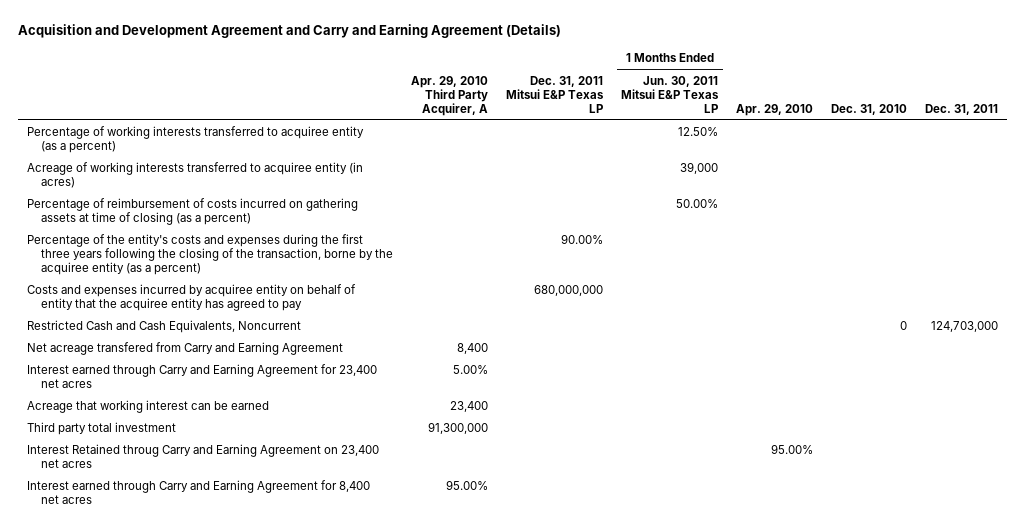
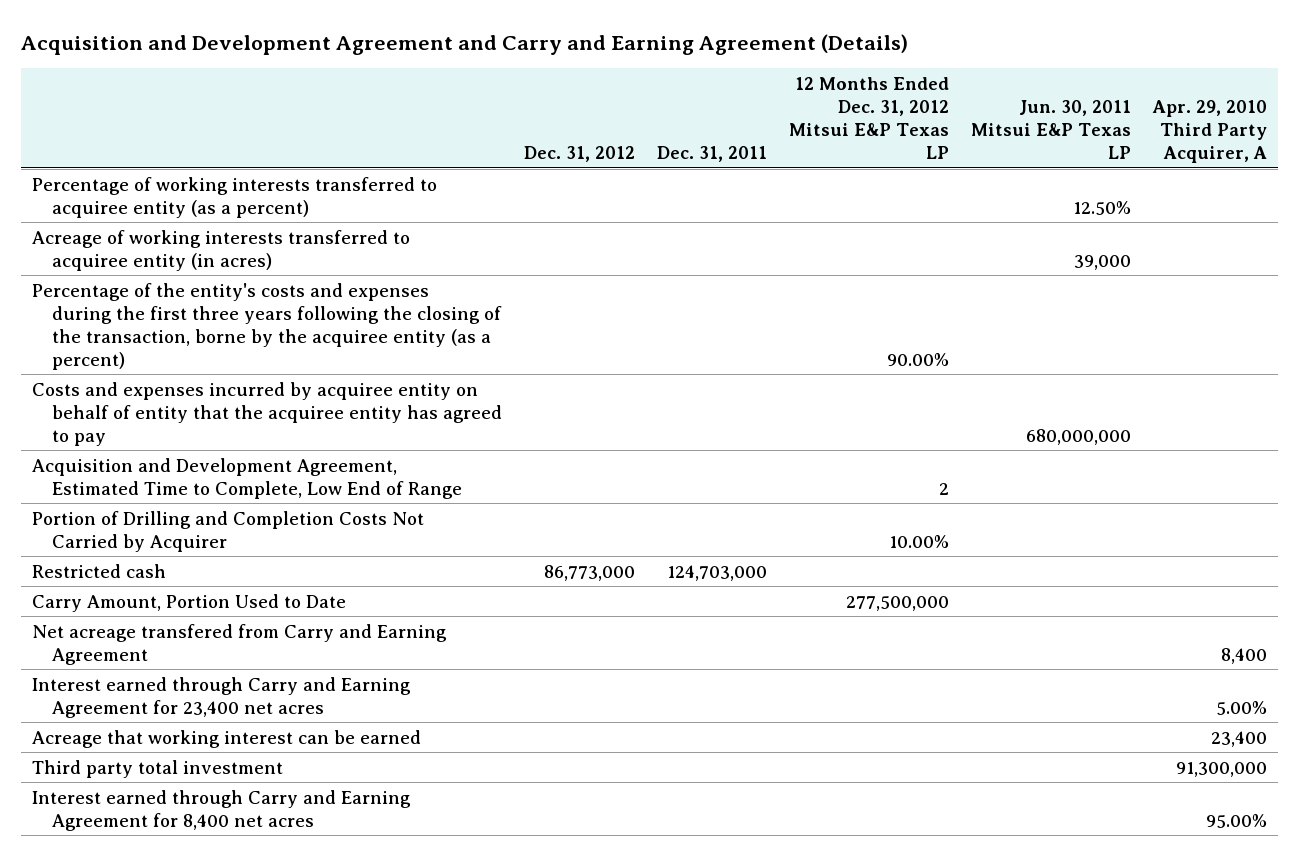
- | Apr. 29, 2010 Third Party Acquirer, A | Dec. 31, 2011 Mitsui E&P Texas LP | 1 Months Ended Jun. 30, 2011 Mitsui E&P Texas LP | Apr. 29, 2010 | Dec. 31, 2010 | Dec. 31, 2011
+ | Dec. 31, 2012 | Dec. 31, 2011 | 12 Months Ended Dec. 31, 2012 Mitsui E&P Texas LP | Jun. 30, 2011 Mitsui E&P Texas LP | Apr. 29, 2010 Third Party Acquirer, A
- Percentage of reimbursement of costs incurred on gathering assets at time of closing (as a percent) | | | 50.00% | | |
- Restricted Cash and Cash Equivalents, Noncurrent | | | | | 0 | 124,703,000
+ Acquisition and Development Agreement, Estimated Time to Complete, Low End of Range | | | 2 | |
+ Portion of Drilling and Completion Costs Not Carried by Acquirer | | | 10.00% | |
+ Restricted cash | 86,773,000 | 124,703,000 | | |
+ Carry Amount, Portion Used to Date | | | 277,500,000 | |
- Interest Retained throug Carry and Earning Agreement on 23,400 net acres | | | | 95.00% | |

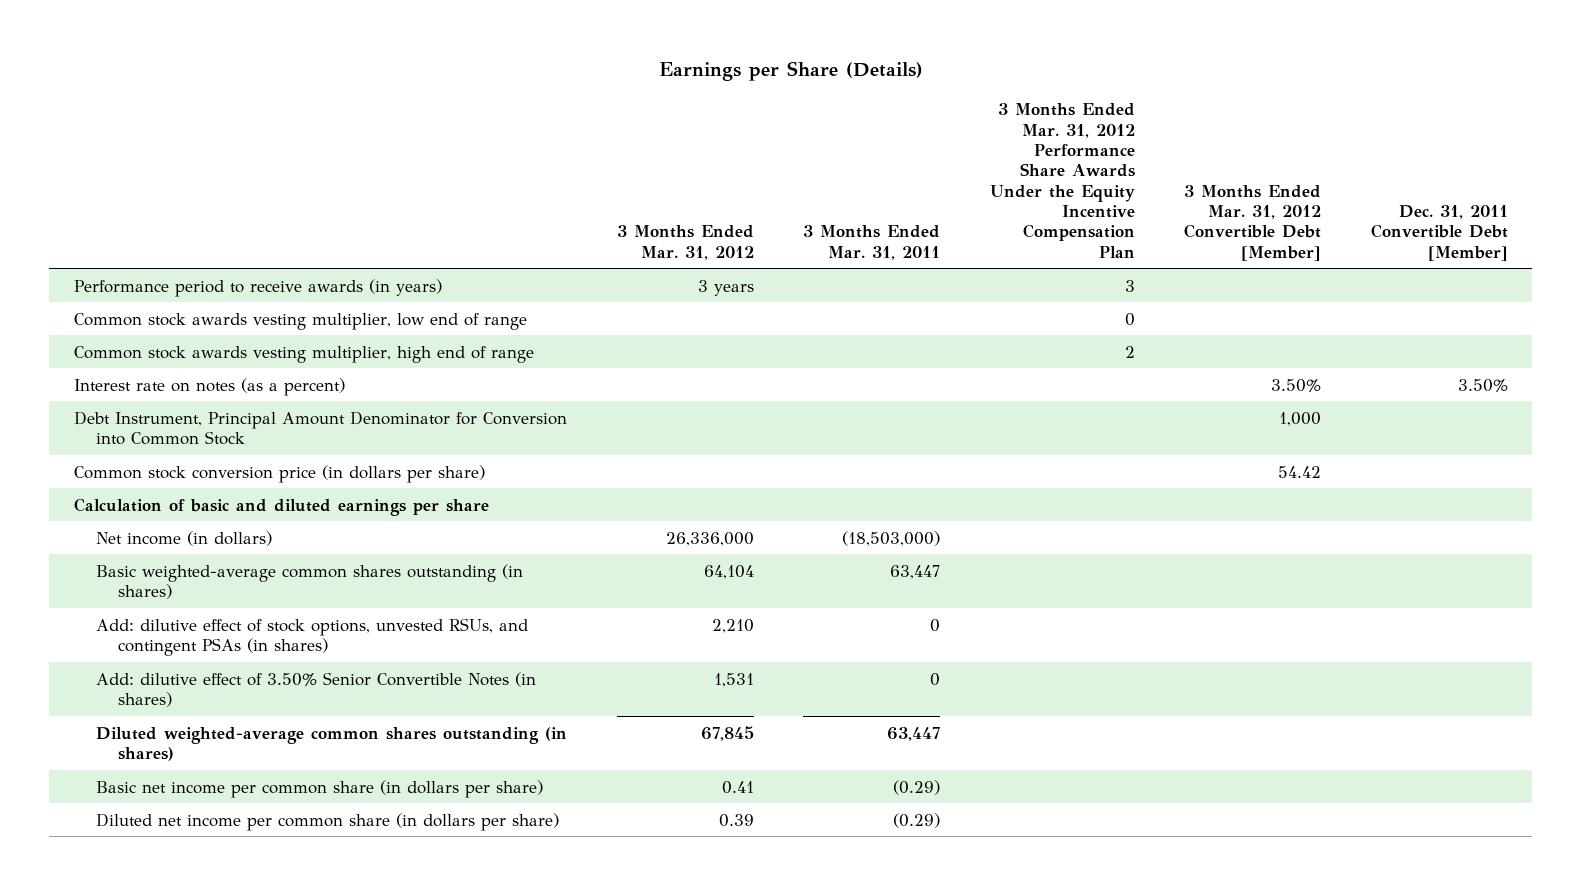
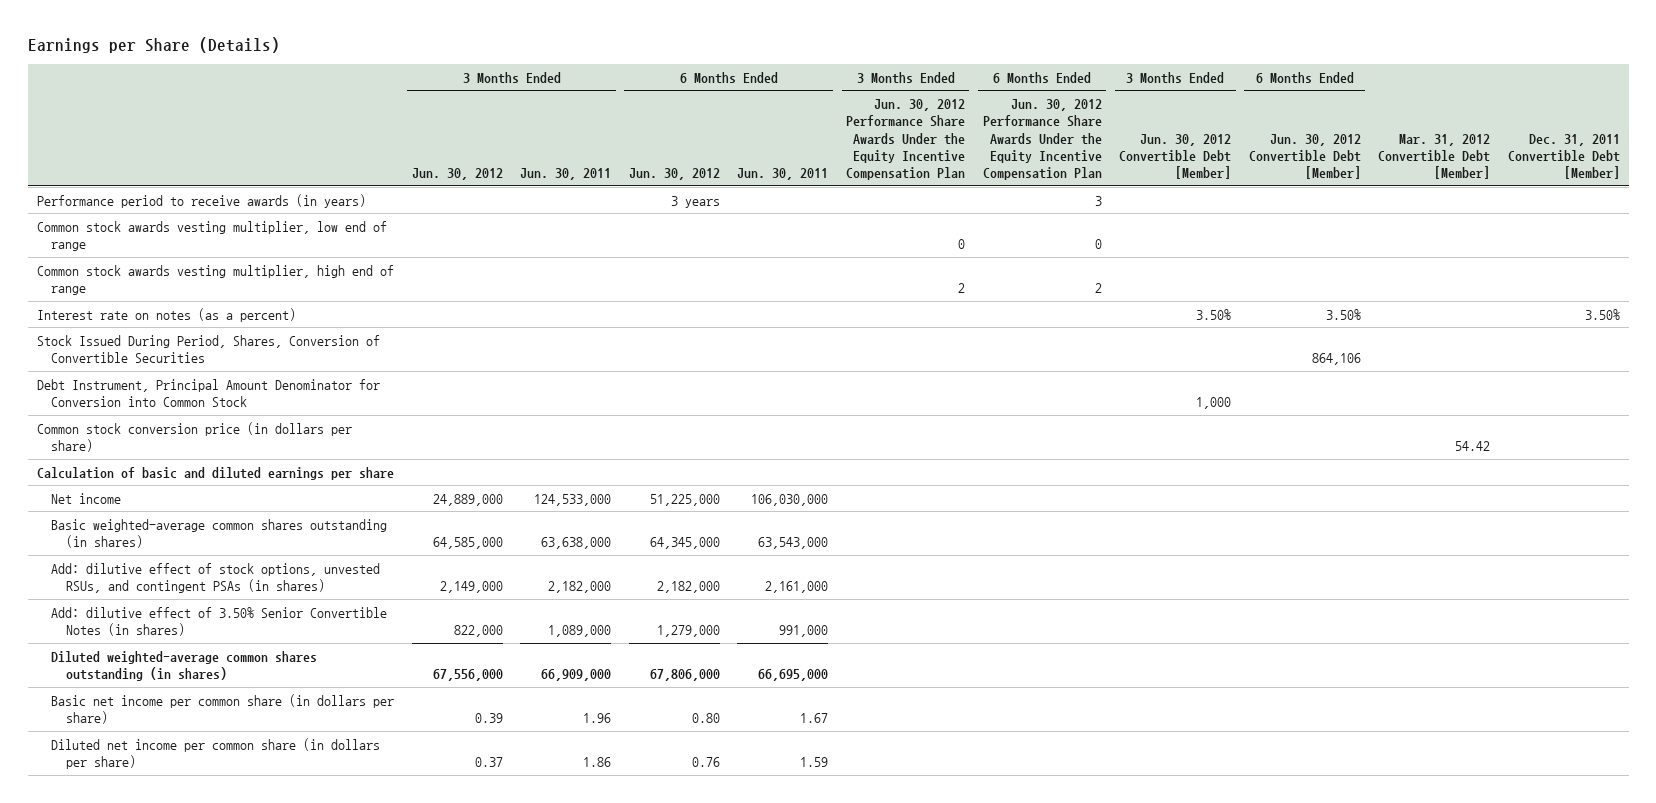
- | 3 Months Ended Mar. 31, 2012 | 3 Months Ended Mar. 31, 2011 | 3 Months Ended Mar. 31, 2012 Performance Share Awards Under the Equity Incentive Compensation Plan | 3 Months Ended Mar. 31, 2012 Convertible Debt [Member] | Dec. 31, 2011 Convertible Debt [Member]
+ | 3 Months Ended Jun. 30, 2012 | 3 Months Ended Jun. 30, 2011 | 6 Months Ended Jun. 30, 2012 | 6 Months Ended Jun. 30, 2011 | 3 Months Ended Jun. 30, 2012 Performance Share Awards Under the Equity Incentive Compensation Plan | 6 Months Ended Jun. 30, 2012 Performance Share Awards Under the Equity Incentive Compensation Plan | 3 Months Ended Jun. 30, 2012 Convertible Debt [Member] | 6 Months Ended Jun. 30, 2012 Convertible Debt [Member] | Mar. 31, 2012 Convertible Debt [Member] | Dec. 31, 2011 Convertible Debt [Member]
+ Stock Issued During Period, Shares, Conversion of Convertible Securities | | | | | | | | 864,106 | |
- Net income (in dollars) | 26,336,000 | (18,503,000) | | |
+ Net income | 24,889,000 | 124,533,000 | 51,225,000 | 106,030,000 | | | | | |

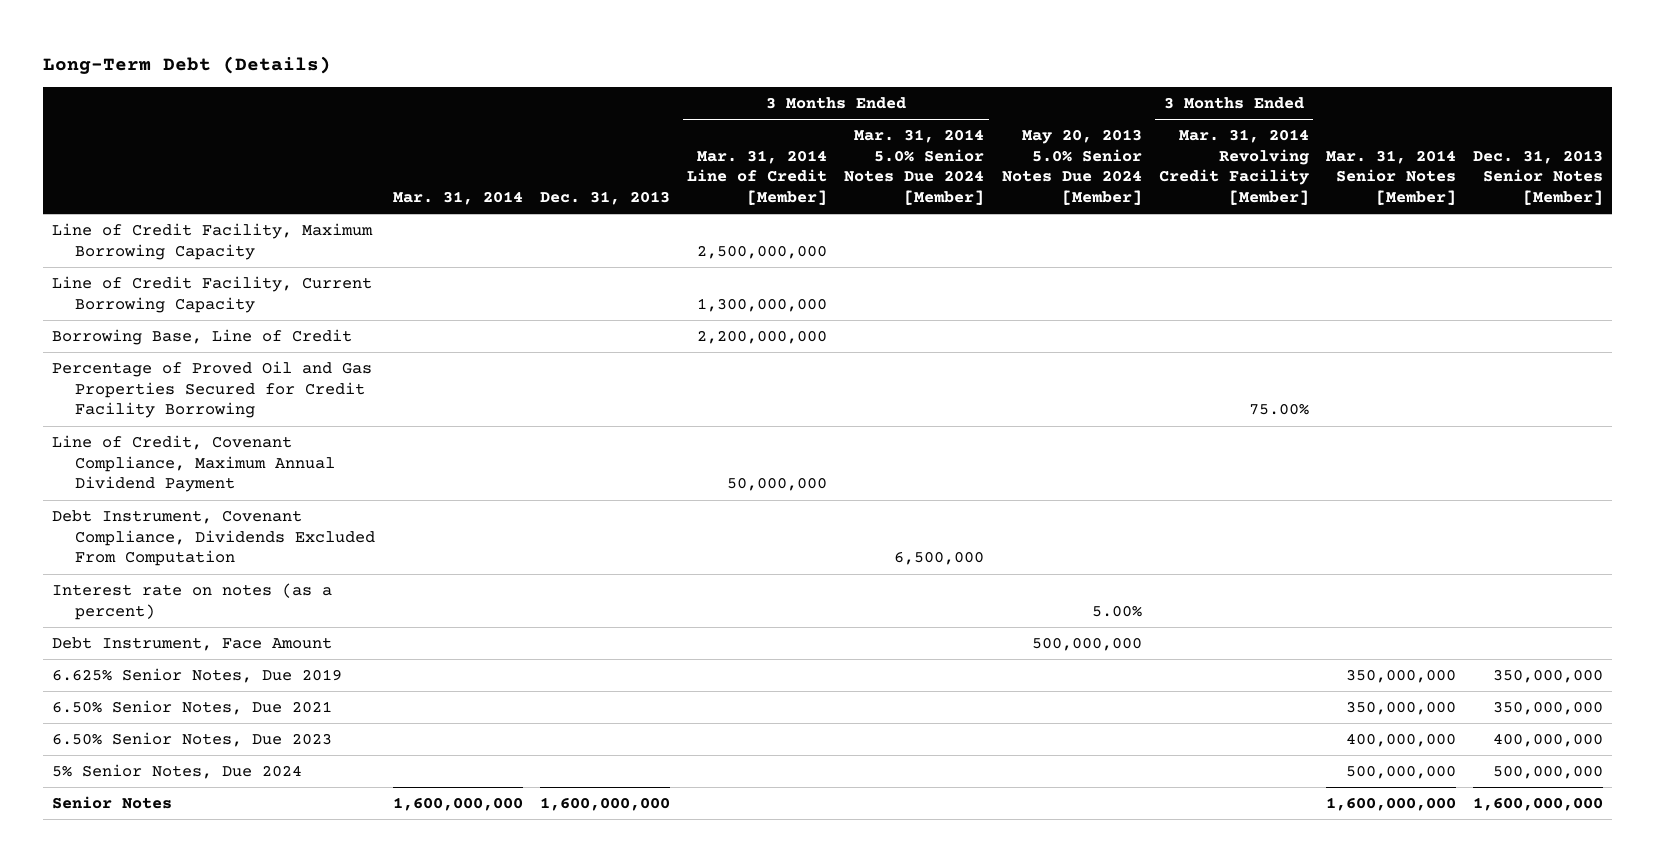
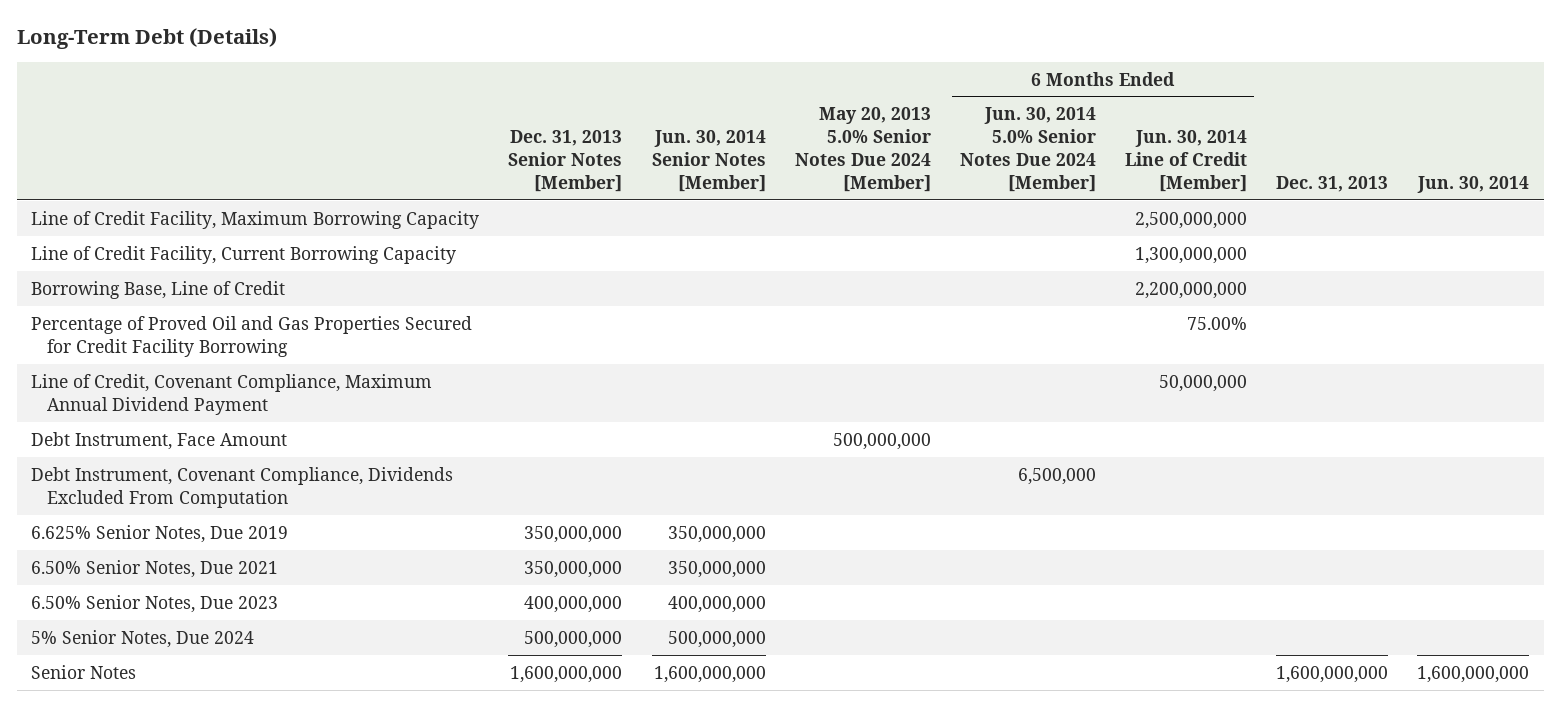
- | Mar. 31, 2014 | Dec. 31, 2013 | 3 Months Ended Mar. 31, 2014 Line of Credit [Member] | 3 Months Ended Mar. 31, 2014 5.0% Senior Notes Due 2024 [Member] | May 20, 2013 5.0% Senior Notes Due 2024 [Member] | 3 Months Ended Mar. 31, 2014 Revolving Credit Facility [Member] | Mar. 31, 2014 Senior Notes [Member] | Dec. 31, 2013 Senior Notes [Member]
+ | Dec. 31, 2013 Senior Notes [Member] | Jun. 30, 2014 Senior Notes [Member] | May 20, 2013 5.0% Senior Notes Due 2024 [Member] | 6 Months Ended Jun. 30, 2014 5.0% Senior Notes Due 2024 [Member] | 6 Months Ended Jun. 30, 2014 Line of Credit [Member] | Dec. 31, 2013 | Jun. 30, 2014
- Interest rate on notes (as a percent) | | | | | 5.00% | | |
moved down: Debt Instrument, Covenant Compliance, Dividends Excluded From Computation | | | | 6,500,000 | | |

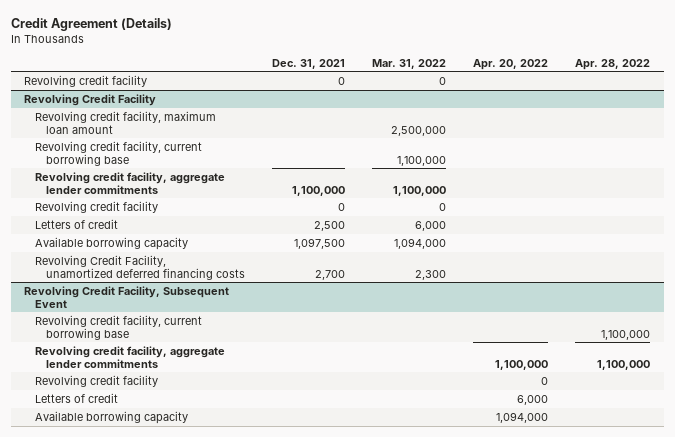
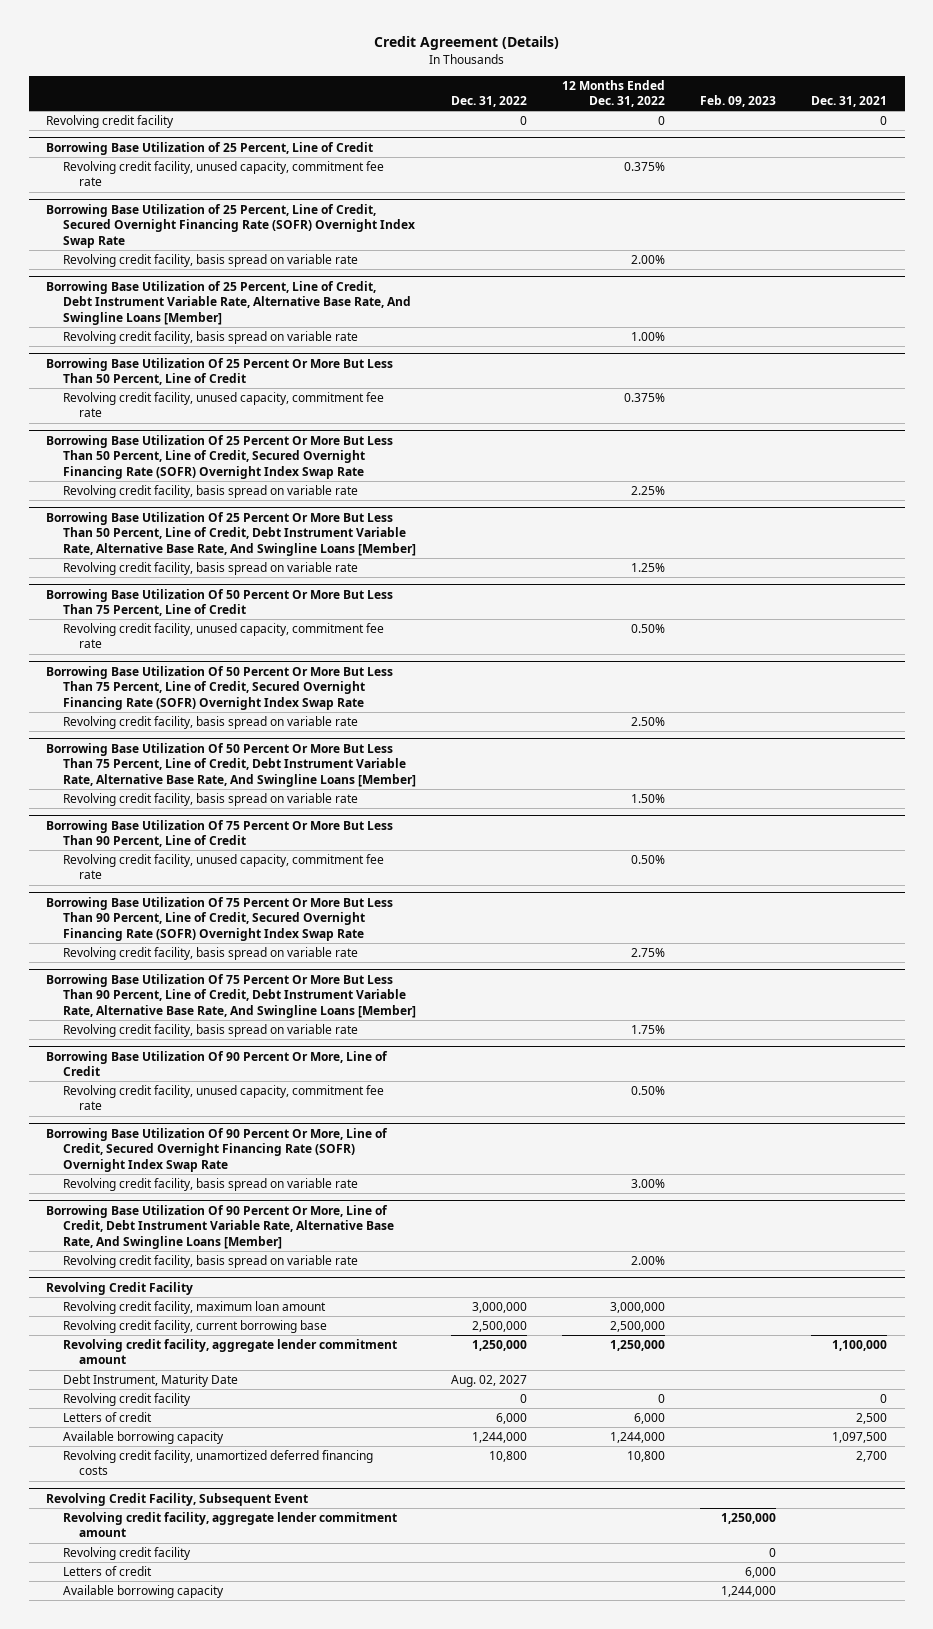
- | Dec. 31, 2021 | Mar. 31, 2022 | Apr. 20, 2022 | Apr. 28, 2022
+ | Dec. 31, 2022 | 12 Months Ended Dec. 31, 2022 | Feb. 09, 2023 | Dec. 31, 2021
+ Borrowing Base Utilization of 25 Percent, Line of Credit
+ Revolving credit facility, unused capacity, commitment fee rate | | 0.375% | |
+ Borrowing Base Utilization of 25 Percent, Line of Credit, Secured Overnight Financing Rate (SOFR) Overnight Index Swap Rate
+ Revolving credit facility, basis spread on variable rate | | 2.00% | |
+ Borrowing Base Utilization of 25 Percent, Line of Credit, Debt Instrument Variable Rate, Alternative Base Rate, And Swingline Loans [Member]
+ Revolving credit facility, basis spread on variable rate | | 1.00% | |
+ Borrowing Base Utilization Of 25 Percent Or More But Less Than 50 Percent, Line of Credit
+ Revolving credit facility, unused capacity, commitment fee rate | | 0.375% | |
+ Borrowing Base Utilization Of 25 Percent Or More But Less Than 50 Percent, Line of Credit, Secured Overnight Financing Rate (SOFR) Overnight Index Swap Rate
+ Revolving credit facility, basis spread on variable rate | | 2.25% | |
+ Borrowing Base Utilization Of 25 Percent Or More But Less Than 50 Percent, Line of Credit, Debt Instrument Variable Rate, Alternative Base Rate, And Swingline Loans [Member]
+ Revolving credit facility, basis spread on variable rate | | 1.25% | |
+ Borrowing Base Utilization Of 50 Percent Or More But Less Than 75 Percent, Line of Credit
+ Revolving credit facility, unused capacity, commitment fee rate | | 0.50% | |
+ Borrowing Base Utilization Of 50 Percent Or More But Less Than 75 Percent, Line of Credit, Secured Overnight Financing Rate (SOFR) Overnight Index Swap Rate
+ Revolving credit facility, basis spread on variable rate | | 2.50% | |
+ Borrowing Base Utilization Of 50 Percent Or More But Less Than 75 Percent, Line of Credit, Debt Instrument Variable Rate, Alternative Base Rate, And Swingline Loans [Member]
+ Revolving credit facility, basis spread on variable rate | | 1.50% | |
+ Borrowing Base Utilization Of 75 Percent Or More But Less Than 90 Percent, Line of Credit
+ Revolving credit facility, unused capacity, commitment fee rate | | 0.50% | |
+ Borrowing Base Utilization Of 75 Percent Or More But Less Than 90 Percent, Line of Credit, Secured Overnight Financing Rate (SOFR) Overnight Index Swap Rate
+ Revolving credit facility, basis spread on variable rate | | 2.75% | |
+ Borrowing Base Utilization Of 75 Percent Or More But Less Than 90 Percent, Line of Credit, Debt Instrument Variable Rate, Alternative Base Rate, And Swingline Loans [Member]
+ Revolving credit facility, basis spread on variable rate | | 1.75% | |
+ Borrowing Base Utilization Of 90 Percent Or More, Line of Credit
+ Revolving credit facility, unused capacity, commitment fee rate | | 0.50% | |
+ Borrowing Base Utilization Of 90 Percent Or More, Line of Credit, Secured Overnight Financing Rate (SOFR) Overnight Index Swap Rate
+ Revolving credit facility, basis spread on variable rate | | 3.00% | |
+ Borrowing Base Utilization Of 90 Percent Or More, Line of Credit, Debt Instrument Variable Rate, Alternative Base Rate, And Swingline Loans [Member]
+ Revolving credit facility, basis spread on variable rate | | 2.00% | |
@ Revolving Credit Facility
- Revolving credit facility, aggregate lender commitments | 1,100,000 | 1,100,000 | |
+ Revolving credit facility, aggregate lender commitment amount | 1,250,000 | 1,250,000 | | 1,100,000
+ Debt Instrument, Maturity Date | Aug. 02, 2027 | | |
- Revolving Credit Facility, unamortized deferred financing costs | 2,700 | 2,300 | |
+ Revolving credit facility, unamortized deferred financing costs | 10,800 | 10,800 | | 2,700
@ Revolving Credit Facility, Subsequent Event
- Revolving credit facility, current borrowing base | | | | 1,100,000
- Revolving credit facility, aggregate lender commitments | | | 1,100,000 | 1,100,000
+ Revolving credit facility, aggregate lender commitment amount | | | 1,250,000 |

